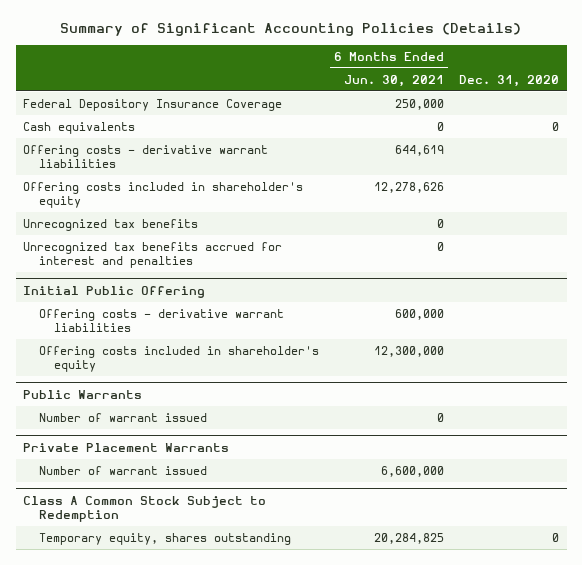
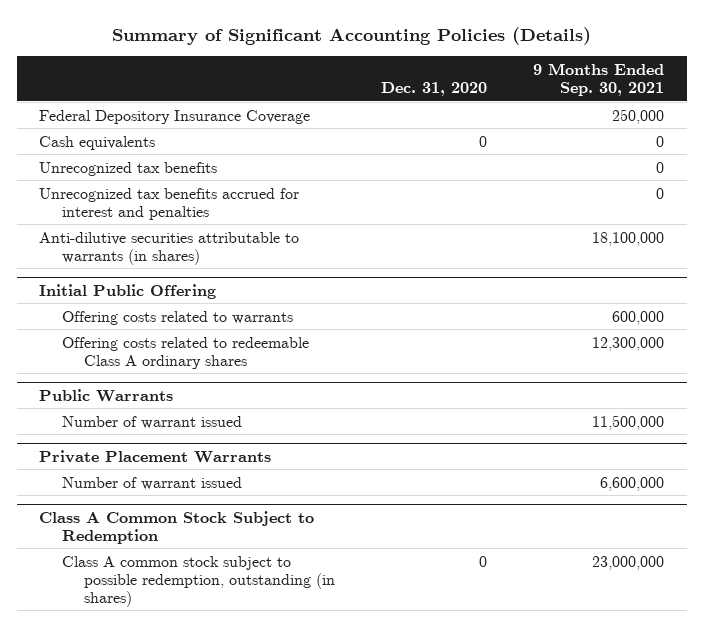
- | 6 Months Ended Jun. 30, 2021 | Dec. 31, 2020
+ | Dec. 31, 2020 | 9 Months Ended Sep. 30, 2021
- Offering costs - derivative warrant liabilities | 644,619 |
- Offering costs included in shareholder's equity | 12,278,626 |
+ Anti-dilutive securities attributable to warrants (in shares) | | 18,100,000
@ Initial Public Offering
- Offering costs - derivative warrant liabilities | 600,000 |
- Offering costs included in shareholder's equity | 12,300,000 |
+ Offering costs related to warrants | | 600,000
+ Offering costs related to redeemable Class A ordinary shares | | 12,300,000
@ Class A Common Stock Subject to Redemption
- Temporary equity, shares outstanding | 20,284,825 | 0
+ Class A common stock subject to possible redemption, outstanding (in shares) | 0 | 23,000,000

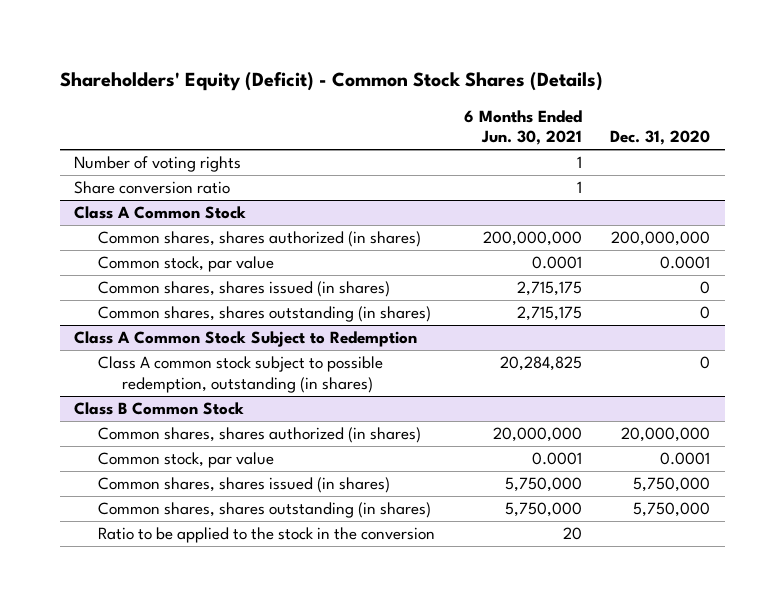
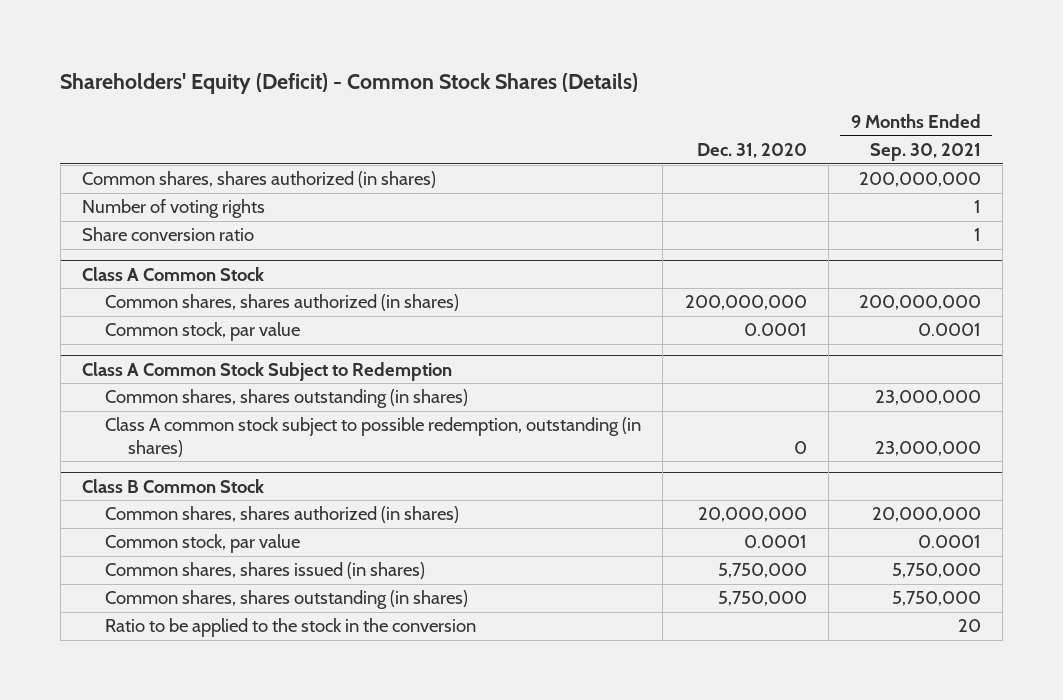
- | 6 Months Ended Jun. 30, 2021 | Dec. 31, 2020
+ | Dec. 31, 2020 | 9 Months Ended Sep. 30, 2021
+ Common shares, shares authorized (in shares) | | 200,000,000
@ Class A Common Stock
- Common shares, shares issued (in shares) | 2,715,175 | 0
- Common shares, shares outstanding (in shares) | 2,715,175 | 0
@ Class A Common Stock Subject to Redemption
+ Common shares, shares outstanding (in shares) | | 23,000,000

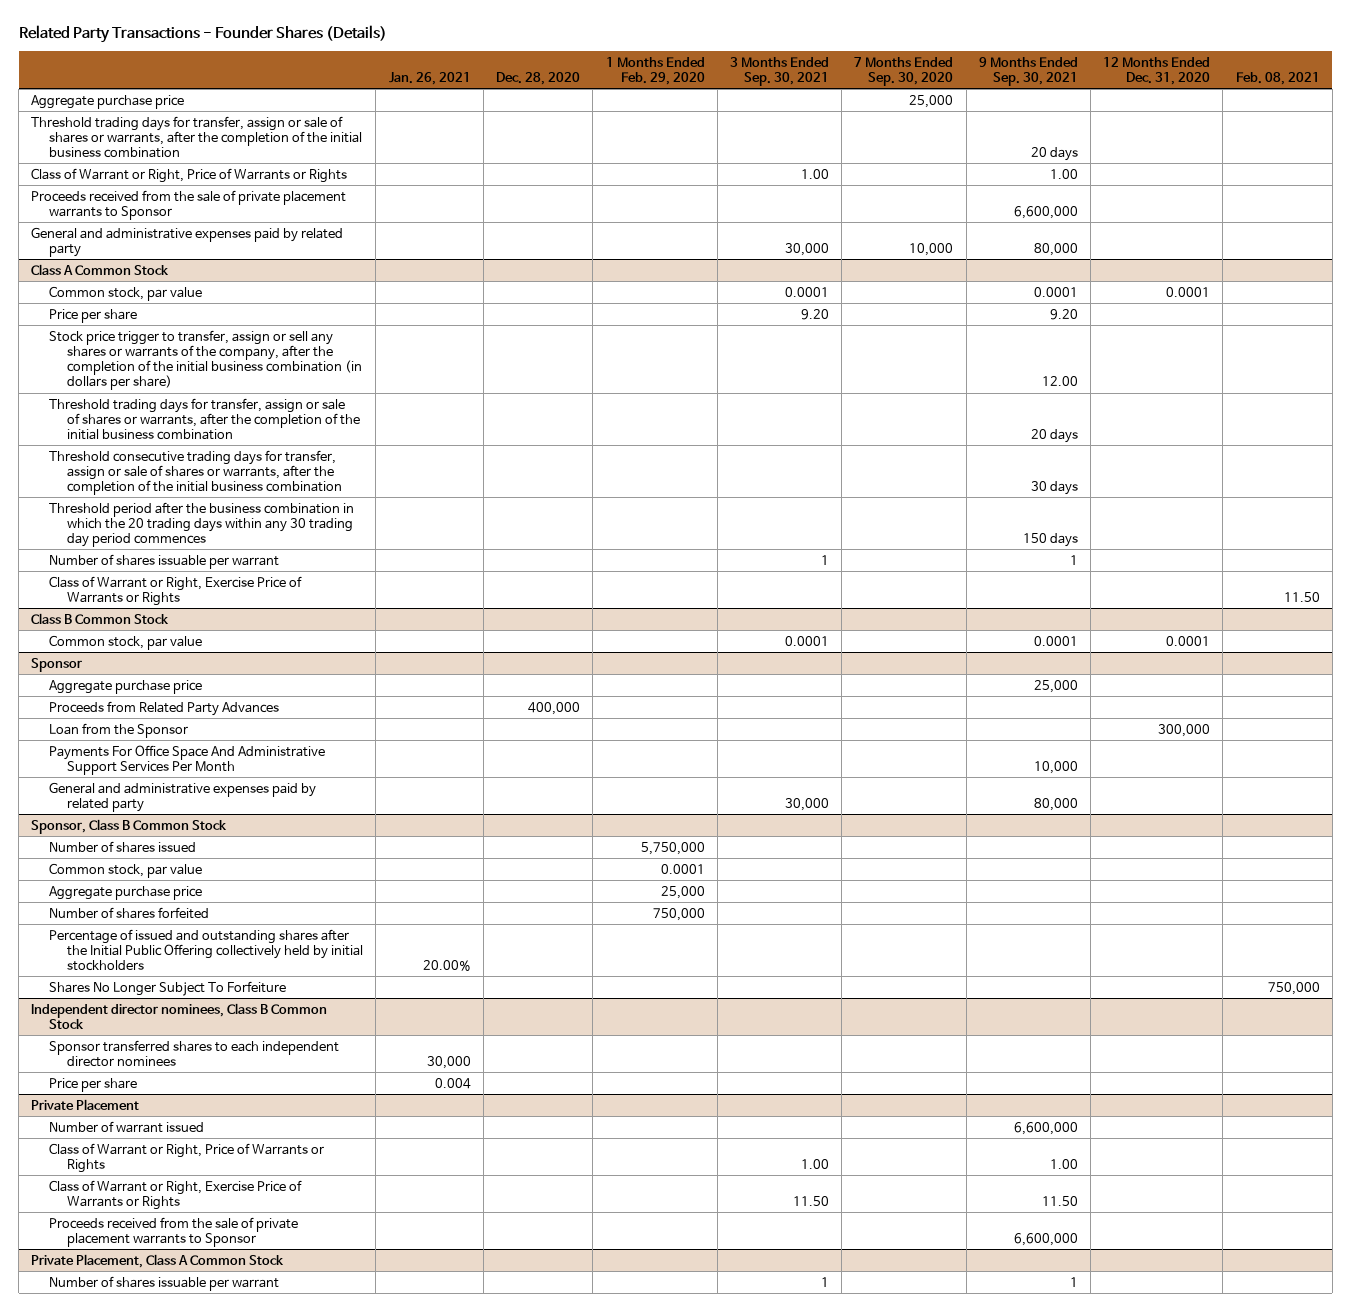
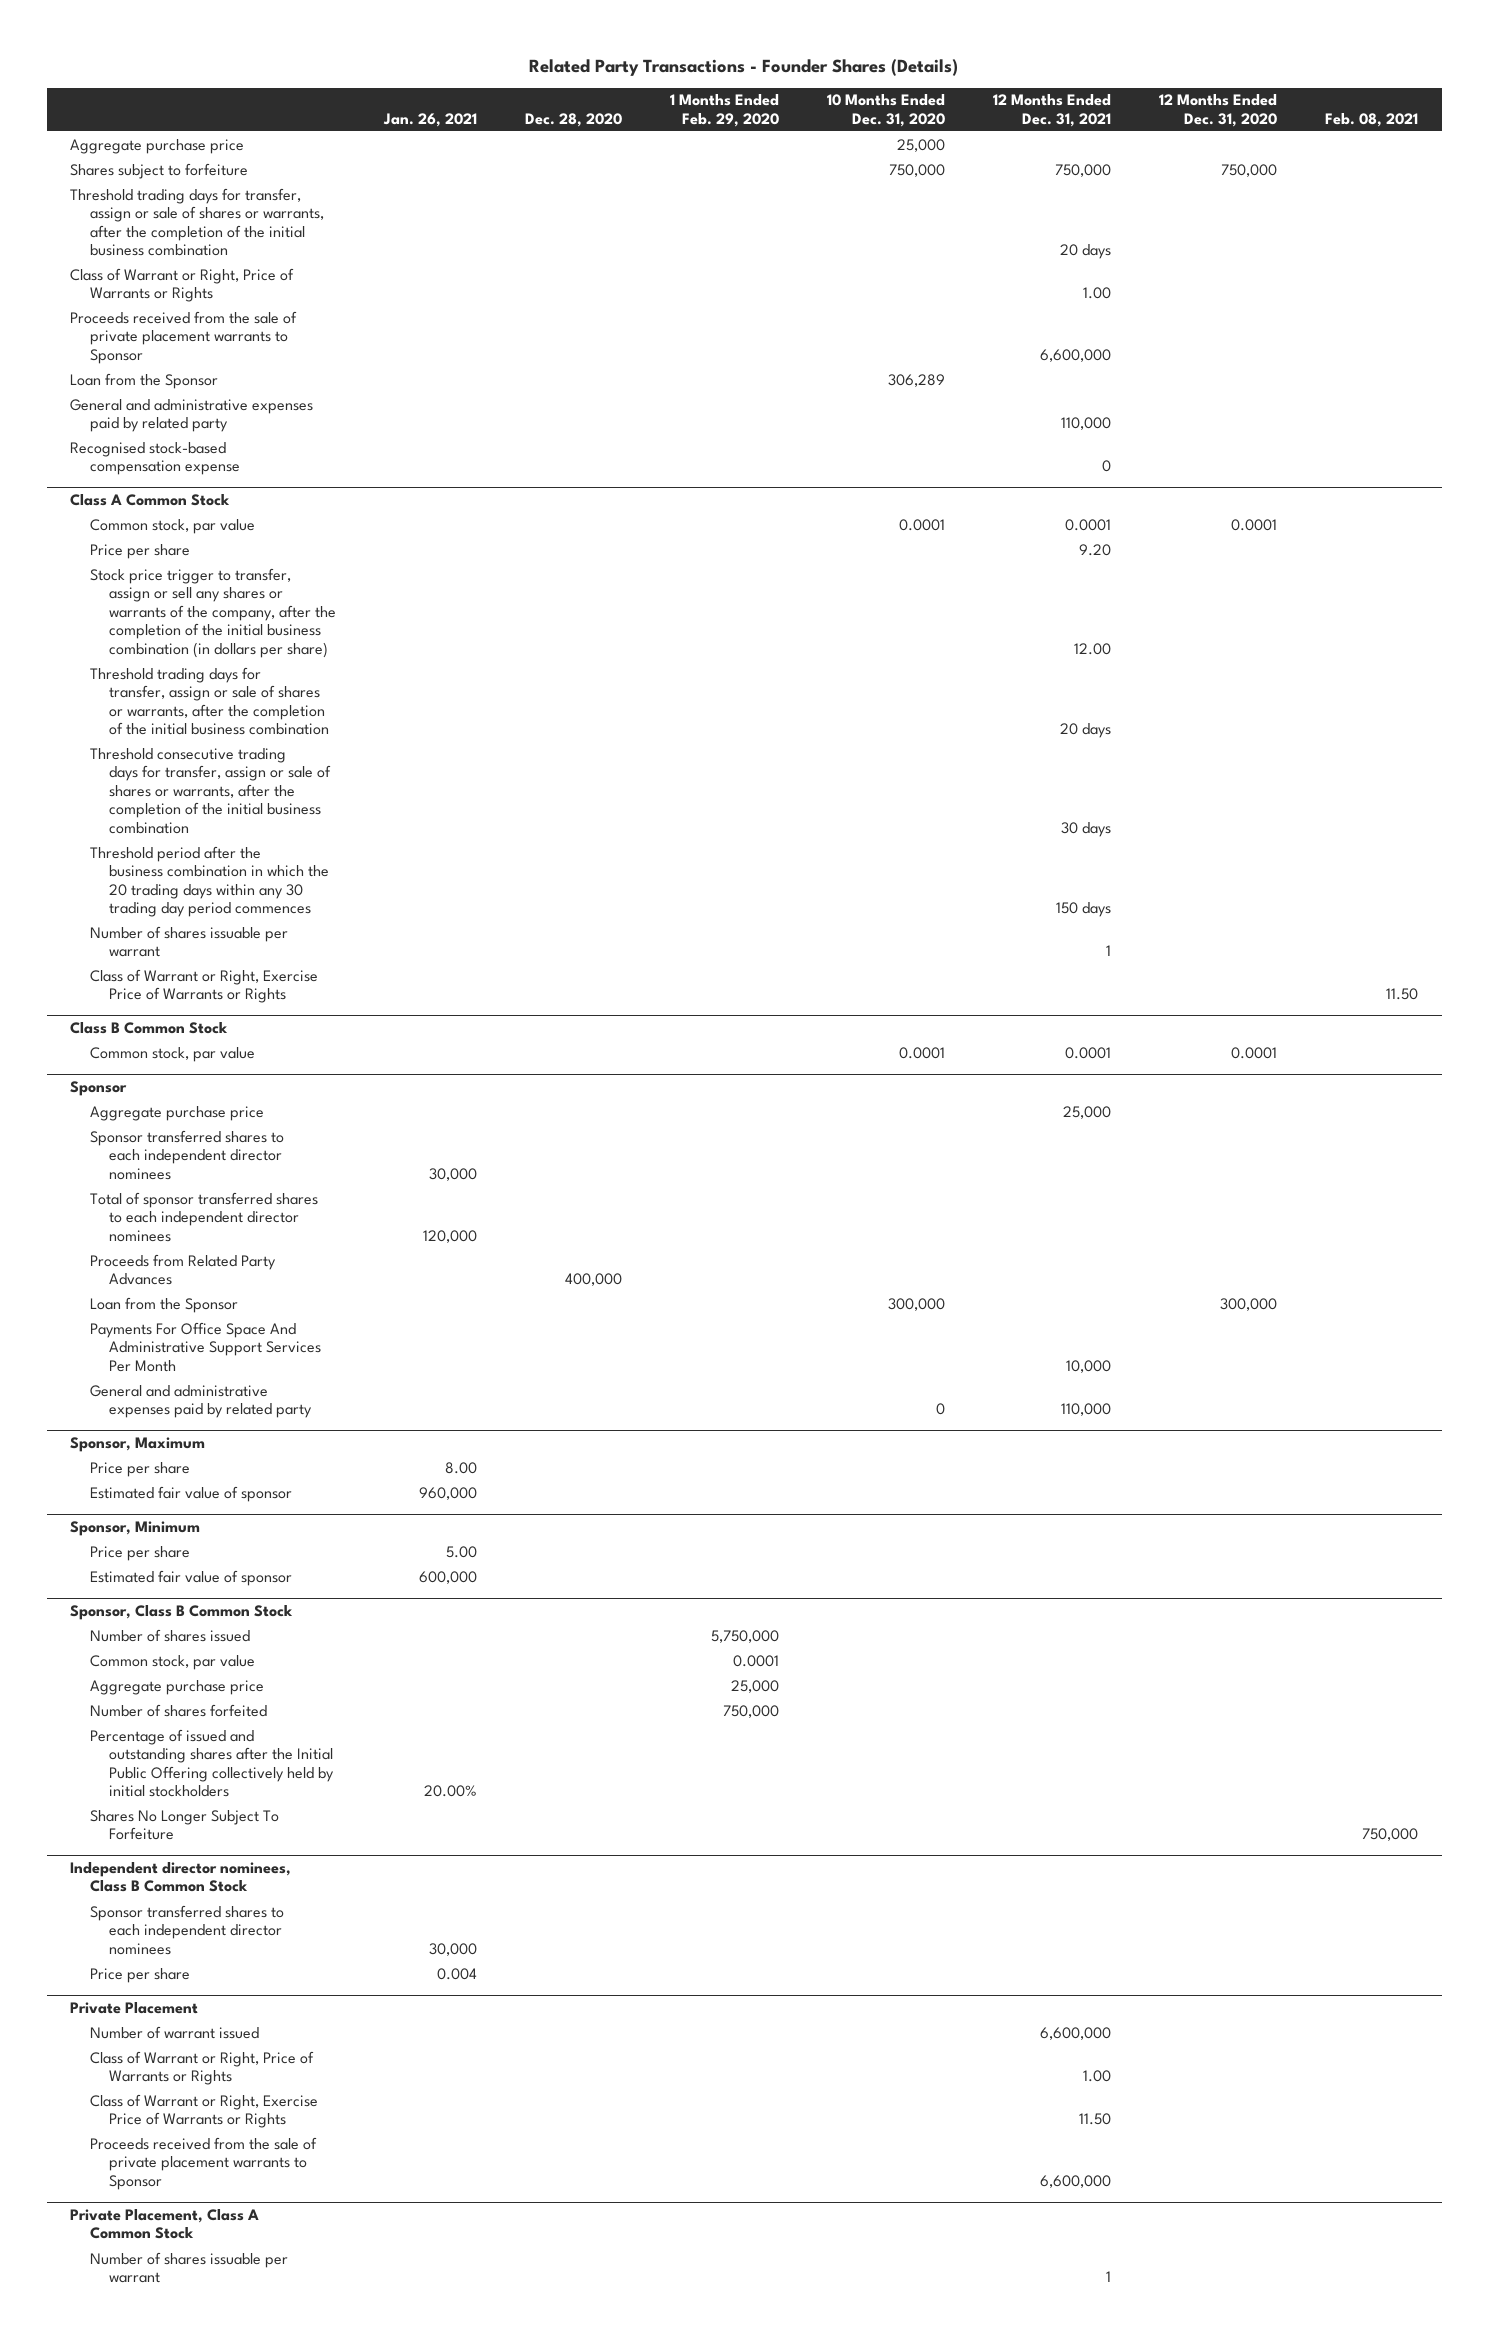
- | Jan. 26, 2021 | Dec. 28, 2020 | 1 Months Ended Feb. 29, 2020 | 3 Months Ended Sep. 30, 2021 | 7 Months Ended Sep. 30, 2020 | 9 Months Ended Sep. 30, 2021 | 12 Months Ended Dec. 31, 2020 | Feb. 08, 2021
+ | Jan. 26, 2021 | Dec. 28, 2020 | 1 Months Ended Feb. 29, 2020 | 10 Months Ended Dec. 31, 2020 | 12 Months Ended Dec. 31, 2021 | 12 Months Ended Dec. 31, 2020 | Feb. 08, 2021
+ Shares subject to forfeiture | | | | 750,000 | 750,000 | 750,000 |
+ Loan from the Sponsor | | | | 306,289 | | |
+ Recognised stock-based compensation expense | | | | | 0 | |
@ Sponsor
+ Sponsor transferred shares to each independent director nominees | 30,000 | | | | | |
+ Total of sponsor transferred shares to each independent director nominees | 120,000 | | | | | |
+ Sponsor, Maximum
+ Price per share | 8.00 | | | | | |
+ Estimated fair value of sponsor | 960,000 | | | | | |
+ Sponsor, Minimum
+ Price per share | 5.00 | | | | | |
+ Estimated fair value of sponsor | 600,000 | | | | | |

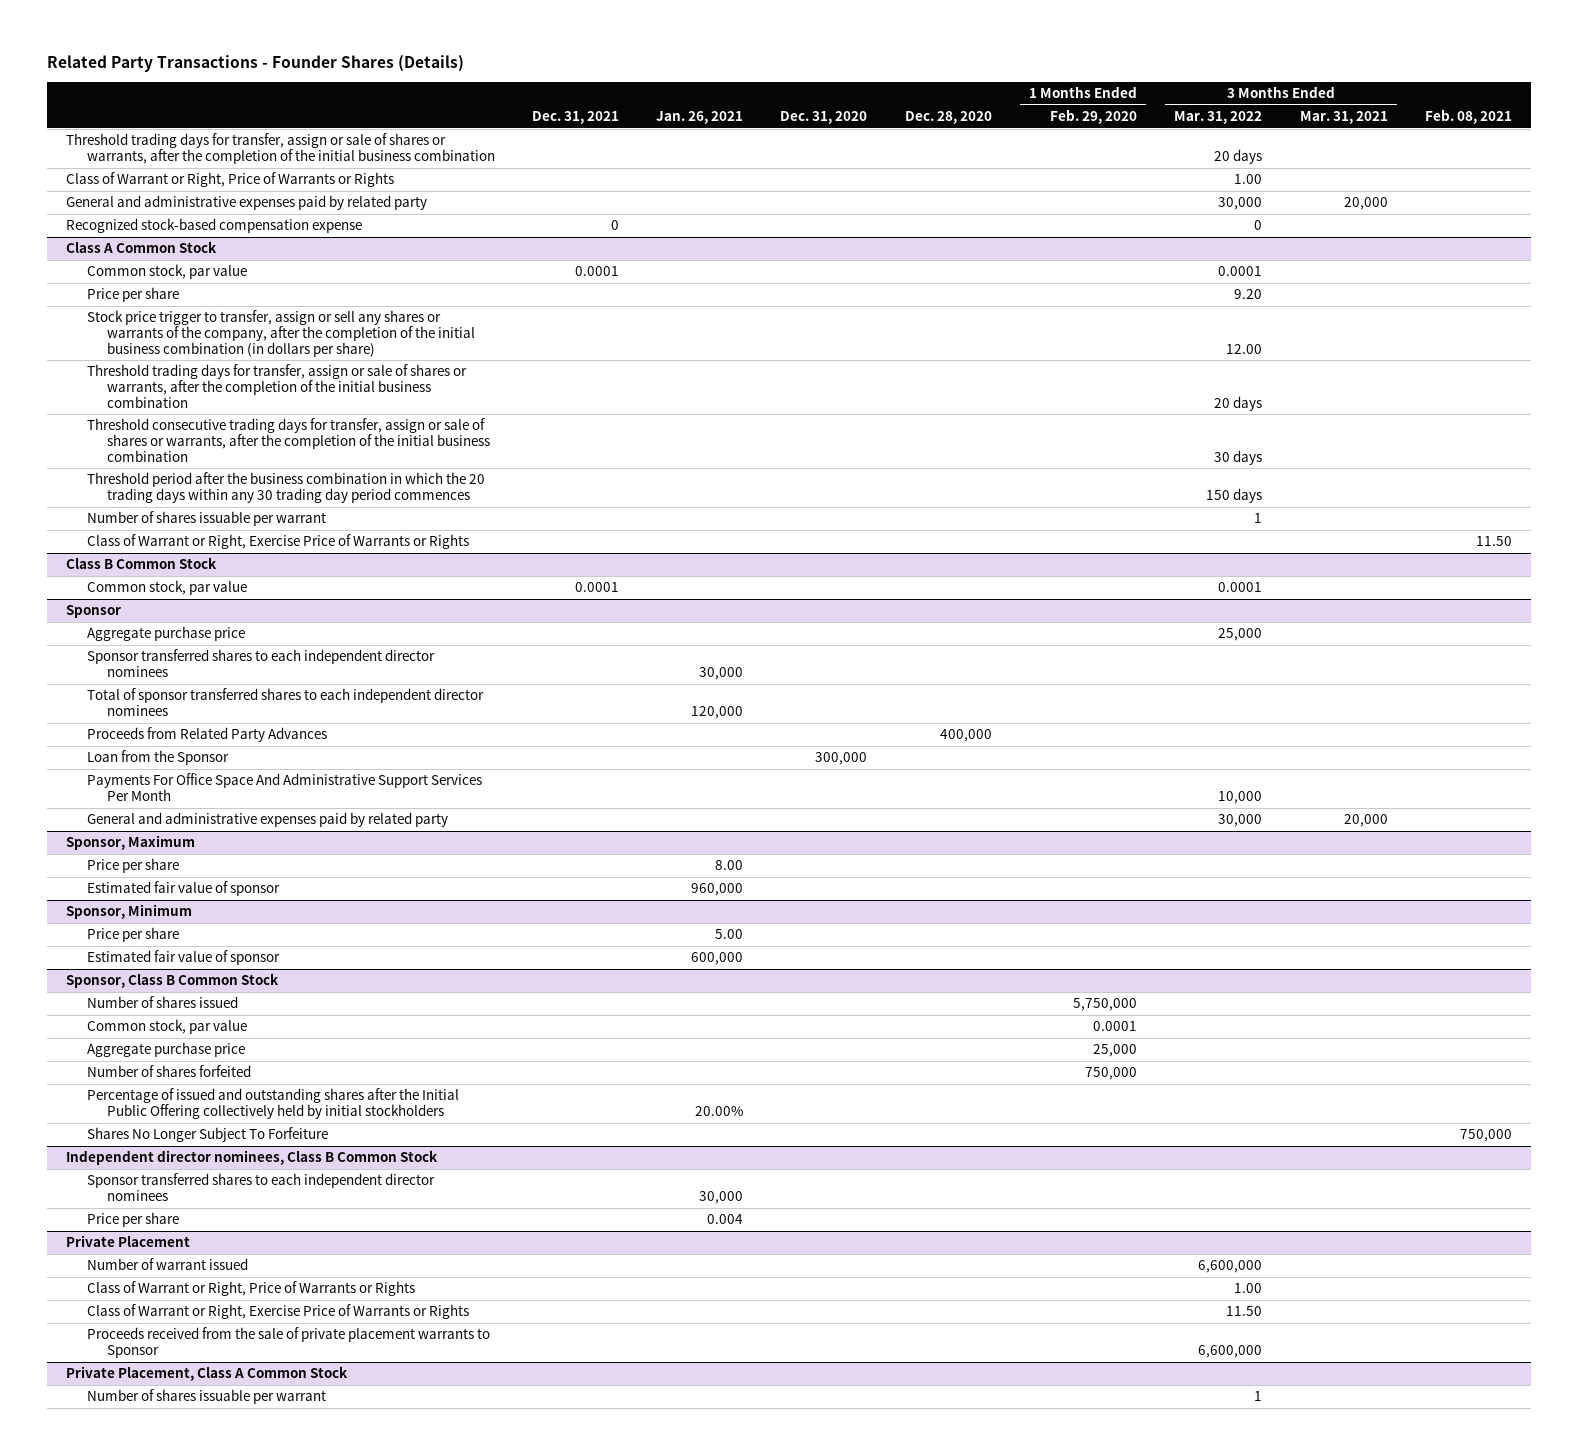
- | Jan. 26, 2021 | Dec. 28, 2020 | 1 Months Ended Feb. 29, 2020 | 10 Months Ended Dec. 31, 2020 | 12 Months Ended Dec. 31, 2021 | 12 Months Ended Dec. 31, 2020 | Feb. 08, 2021
+ | Dec. 31, 2021 | Jan. 26, 2021 | Dec. 31, 2020 | Dec. 28, 2020 | 1 Months Ended Feb. 29, 2020 | 3 Months Ended Mar. 31, 2022 | 3 Months Ended Mar. 31, 2021 | Feb. 08, 2021
- Aggregate purchase price | | | | 25,000 | | |
- Shares subject to forfeiture | | | | 750,000 | 750,000 | 750,000 |
- Proceeds received from the sale of private placement warrants to Sponsor | | | | | 6,600,000 | |
- Loan from the Sponsor | | | | 306,289 | | |
- Recognised stock-based compensation expense | | | | | 0 | |
+ Recognized stock-based compensation expense | 0 | | | | | 0 | |

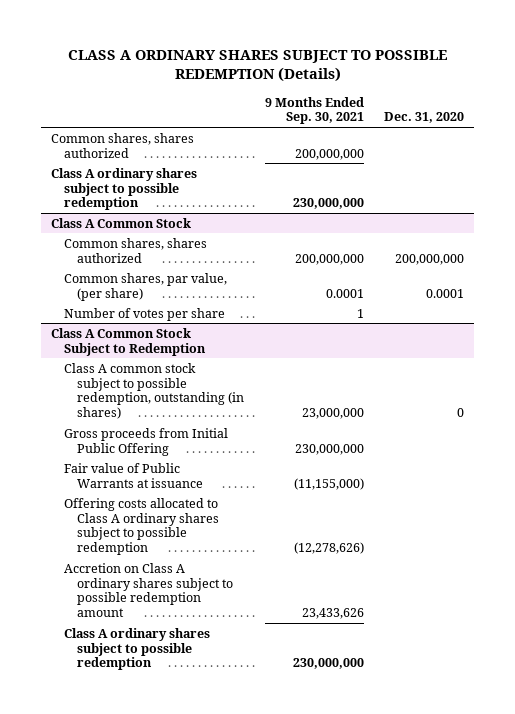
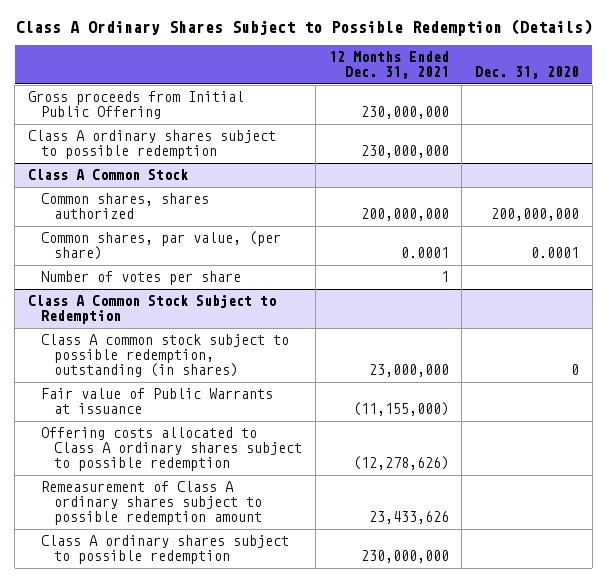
- CLASS A ORDINARY SHARES SUBJECT TO POSSIBLE REDEMPTION (Details)
+ Class A Ordinary Shares Subject to Possible Redemption (Details)
- | 9 Months Ended Sep. 30, 2021 | Dec. 31, 2020
+ | 12 Months Ended Dec. 31, 2021 | Dec. 31, 2020
- Common shares, shares authorized | 200,000,000 |
+ Gross proceeds from Initial Public Offering | 230,000,000 |
@ Class A Common Stock Subject to Redemption
- Gross proceeds from Initial Public Offering | 230,000,000 |
- Accretion on Class A ordinary shares subject to possible redemption amount | 23,433,626 |
+ Remeasurement of Class A ordinary shares subject to possible redemption amount | 23,433,626 |

